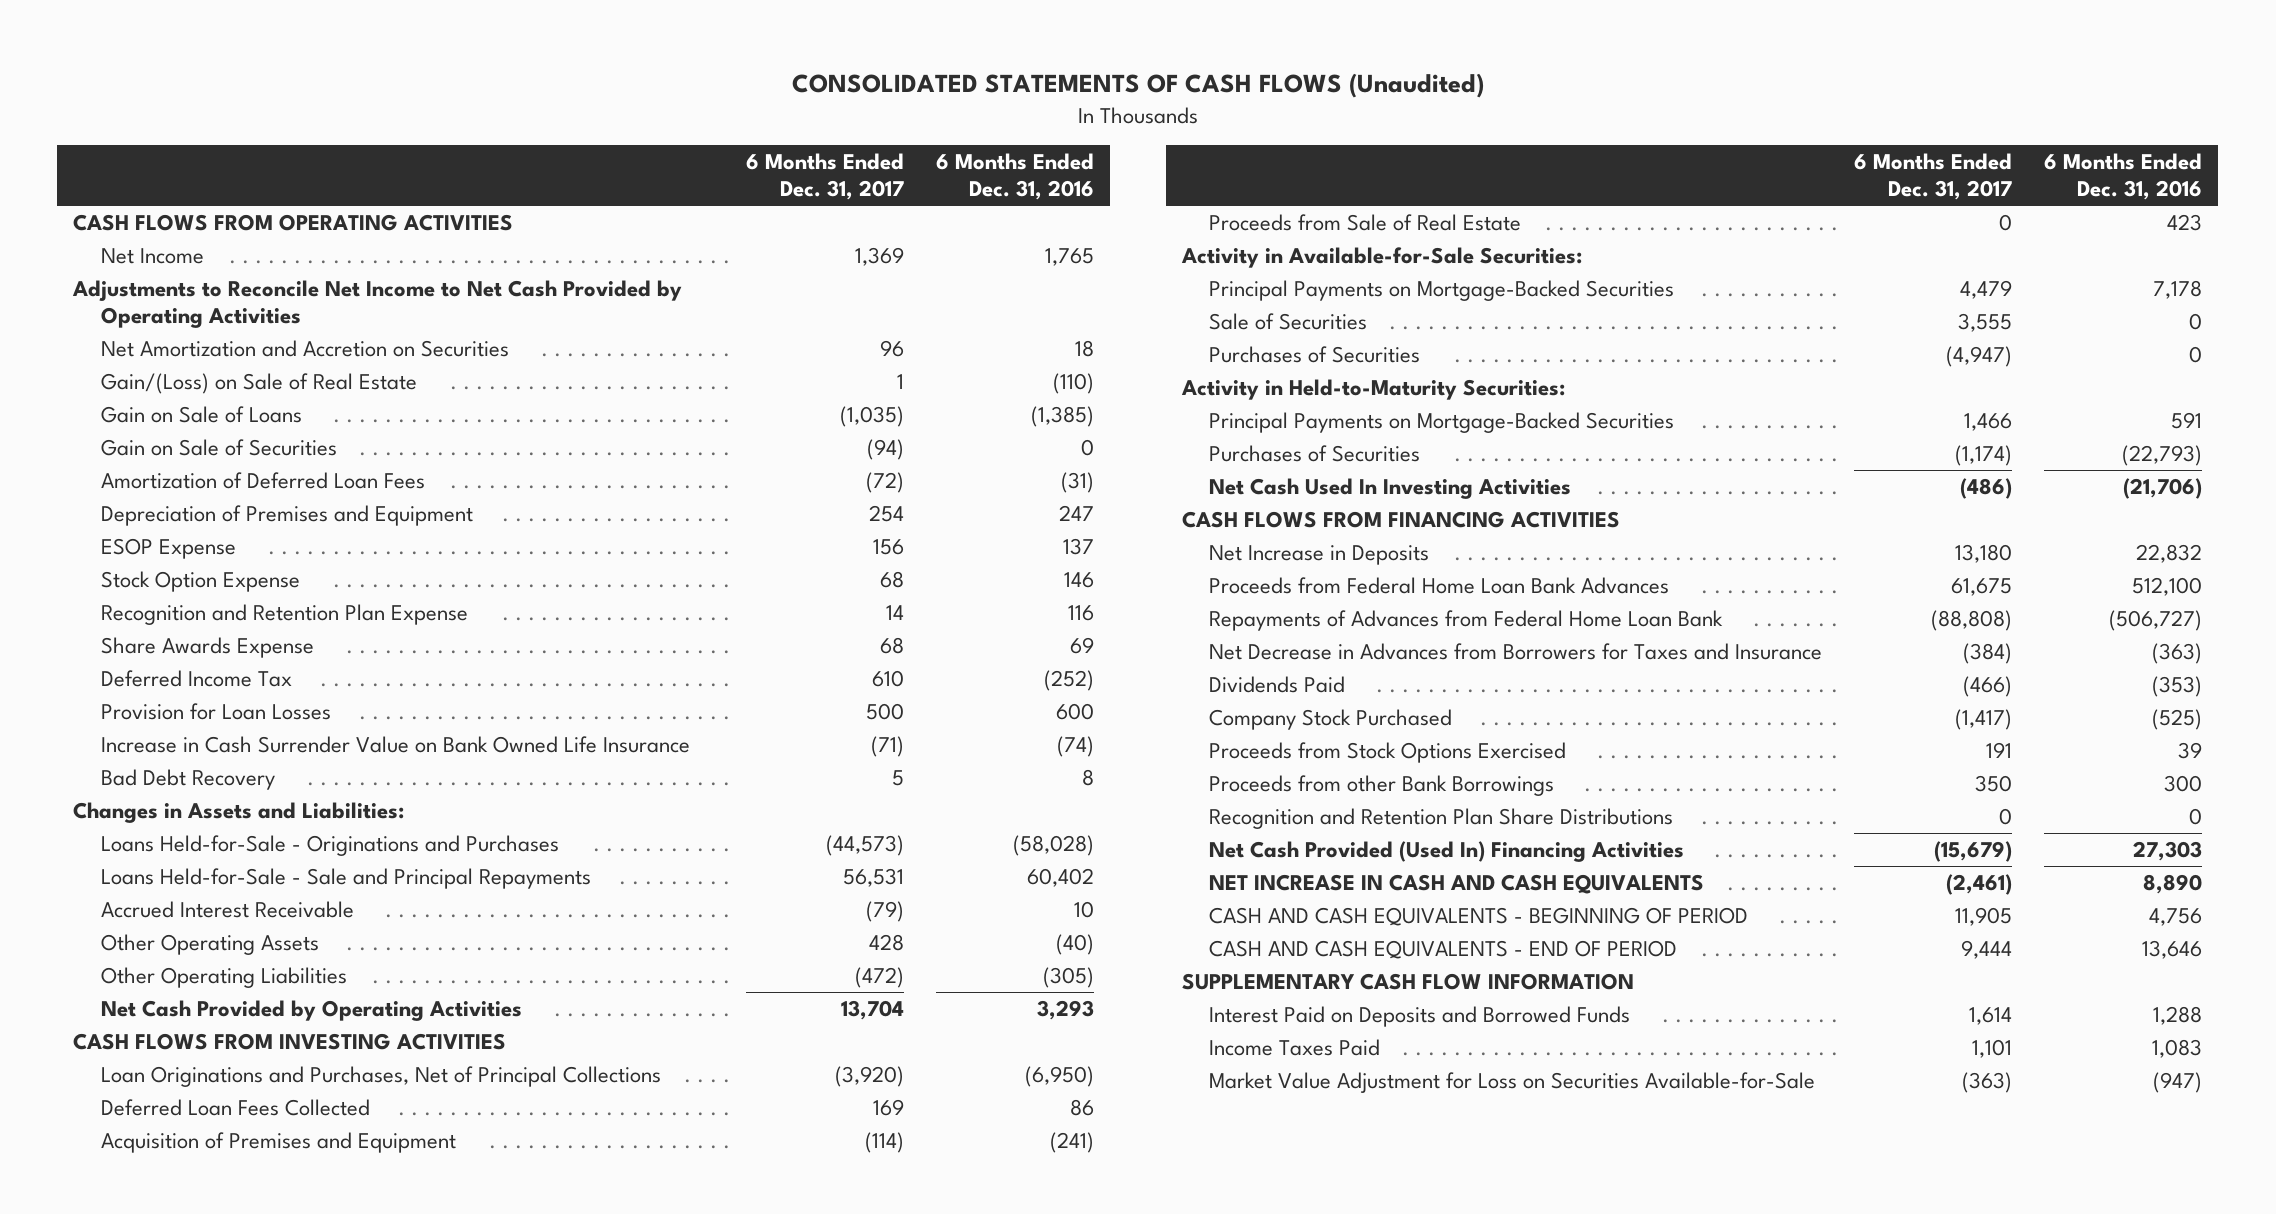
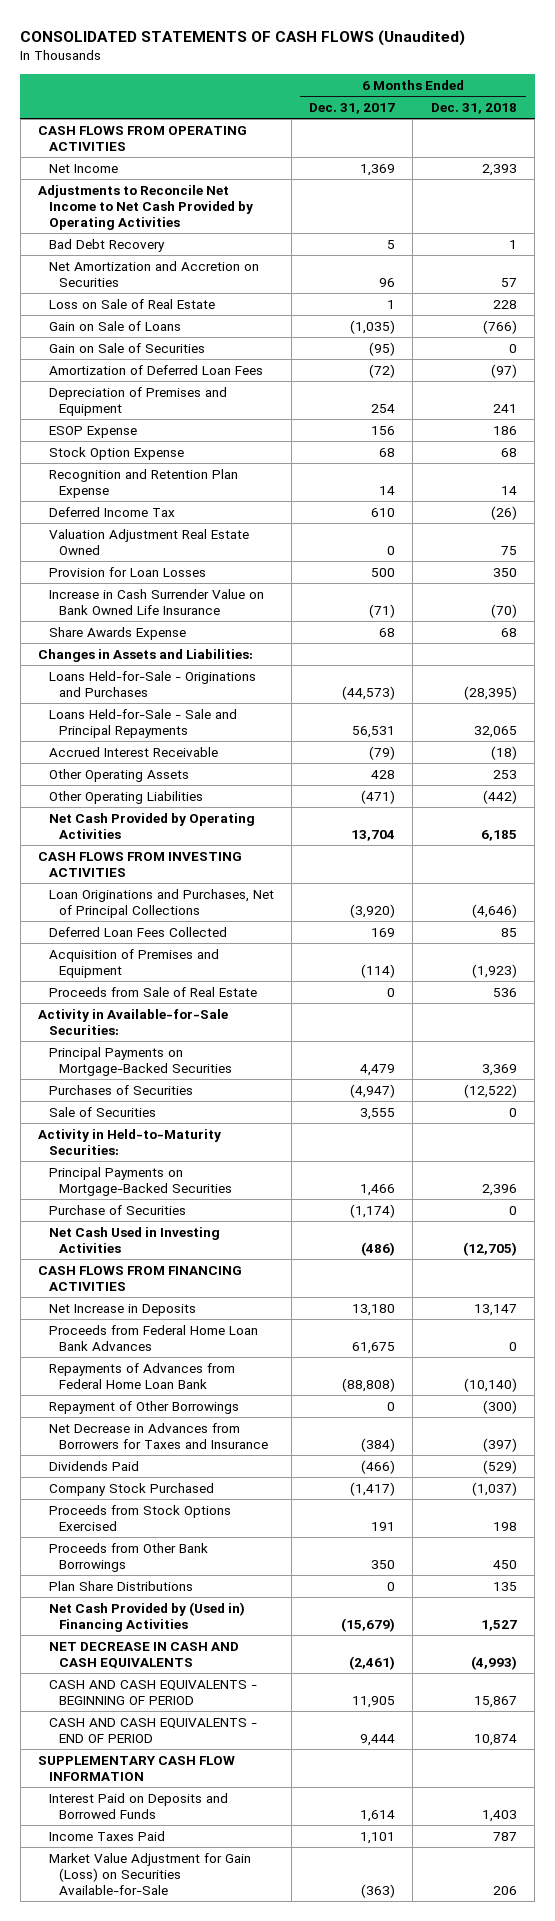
- | 6 Months Ended Dec. 31, 2017 | 6 Months Ended Dec. 31, 2016
+ | 6 Months Ended Dec. 31, 2017 | 6 Months Ended Dec. 31, 2018
moved up: Bad Debt Recovery | 5 | 1
- Gain/(Loss) on Sale of Real Estate | 1 | (110)
+ Loss on Sale of Real Estate | 1 | 228
- Gain on Sale of Securities | (94) | 0
+ Gain on Sale of Securities | (95) | 0
+ Valuation Adjustment Real Estate Owned | 0 | 75
moved down: Share Awards Expense | 68 | 68
- Other Operating Liabilities | (472) | (305)
+ Other Operating Liabilities | (471) | (442)
moved down: Sale of Securities | 3,555 | 0
- Purchases of Securities | (1,174) | (22,793)
- Net Cash Used In Investing Activities | (486) | (21,706)
+ Purchase of Securities | (1,174) | 0
+ Net Cash Used in Investing Activities | (486) | (12,705)
+ Repayment of Other Borrowings | 0 | (300)
- Proceeds from other Bank Borrowings | 350 | 300
- Recognition and Retention Plan Share Distributions | 0 | 0
- Net Cash Provided (Used In) Financing Activities | (15,679) | 27,303
- NET INCREASE IN CASH AND CASH EQUIVALENTS | (2,461) | 8,890
+ Proceeds from Other Bank Borrowings | 350 | 450
+ Plan Share Distributions | 0 | 135
+ Net Cash Provided by (Used in) Financing Activities | (15,679) | 1,527
+ NET DECREASE IN CASH AND CASH EQUIVALENTS | (2,461) | (4,993)
- Market Value Adjustment for Loss on Securities Available-for-Sale | (363) | (947)
+ Market Value Adjustment for Gain (Loss) on Securities Available-for-Sale | (363) | 206

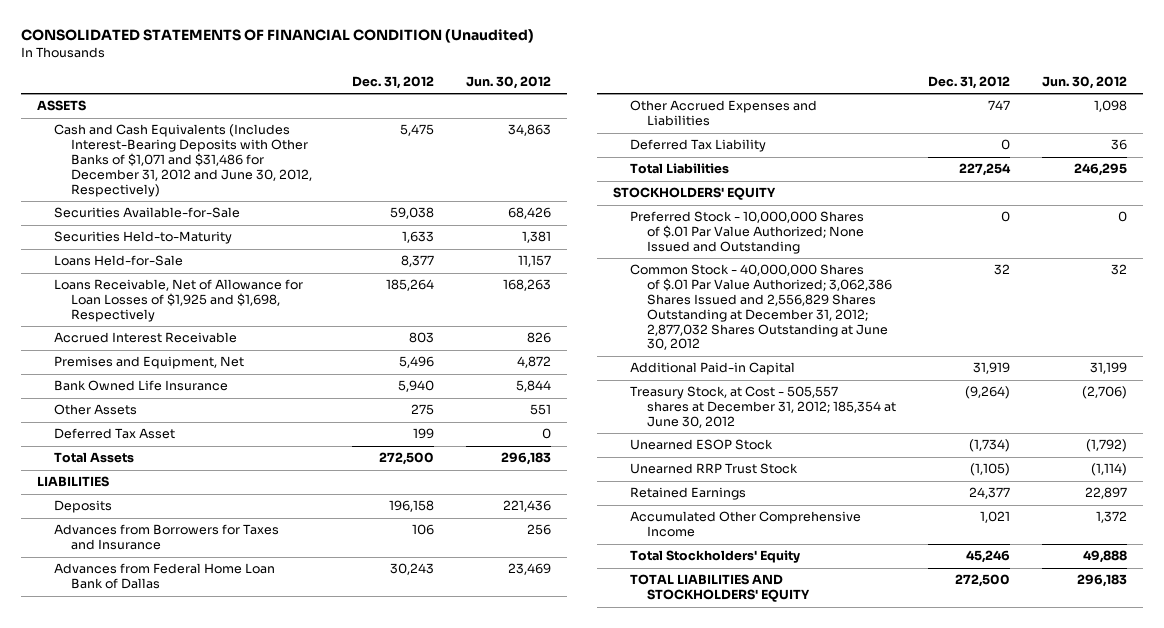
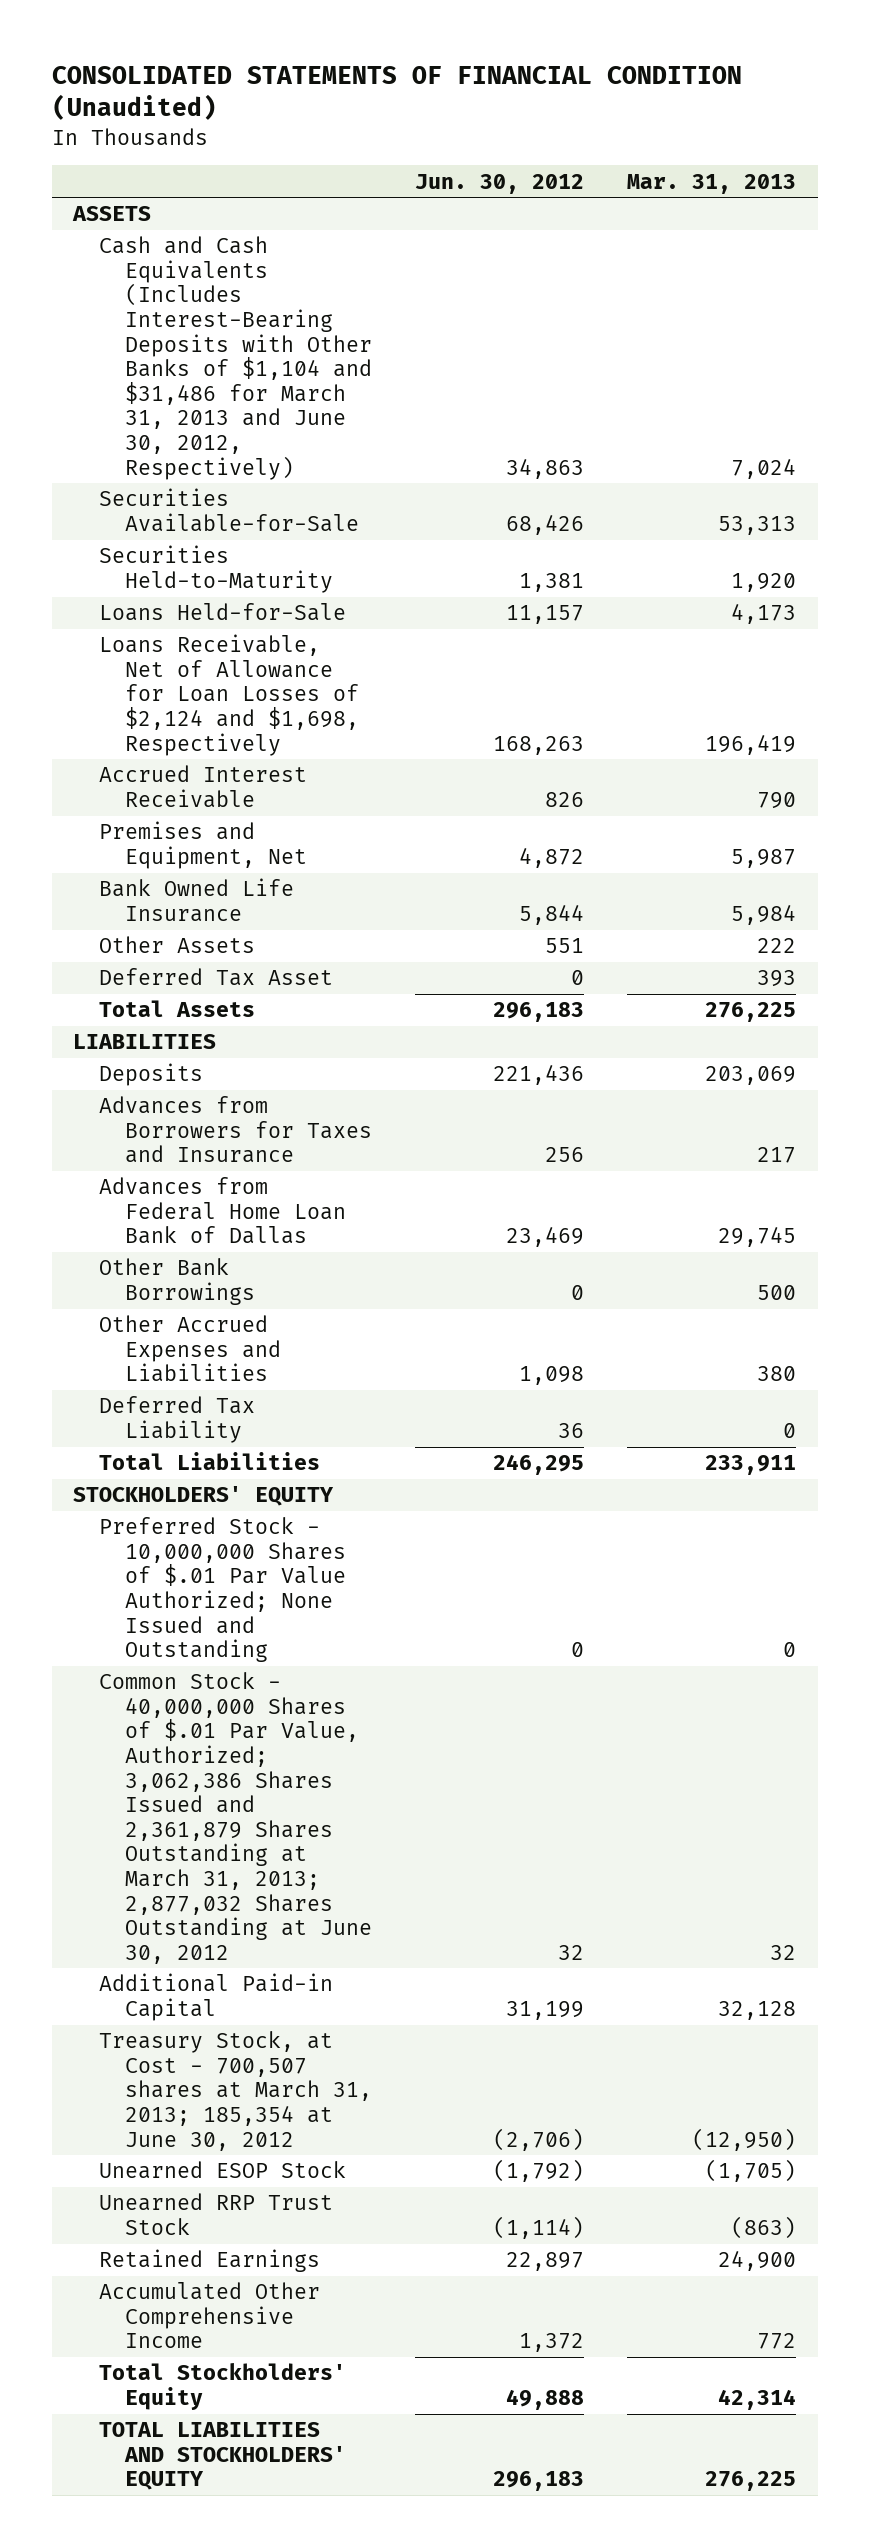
- | Dec. 31, 2012 | Jun. 30, 2012
+ | Jun. 30, 2012 | Mar. 31, 2013
- Cash and Cash Equivalents (Includes Interest-Bearing Deposits with Other Banks of $1,071 and $31,486 for December 31, 2012 and June 30, 2012, Respectively) | 5,475 | 34,863
+ Cash and Cash Equivalents (Includes Interest-Bearing Deposits with Other Banks of $1,104 and $31,486 for March 31, 2013 and June 30, 2012, Respectively) | 34,863 | 7,024
- Loans Receivable, Net of Allowance for Loan Losses of $1,925 and $1,698, Respectively | 185,264 | 168,263
+ Loans Receivable, Net of Allowance for Loan Losses of $2,124 and $1,698, Respectively | 168,263 | 196,419
+ Other Bank Borrowings | 0 | 500
- Common Stock - 40,000,000 Shares of $.01 Par Value Authorized; 3,062,386 Shares Issued and 2,556,829 Shares Outstanding at December 31, 2012; 2,877,032 Shares Outstanding at June 30, 2012 | 32 | 32
+ Common Stock - 40,000,000 Shares of $.01 Par Value, Authorized; 3,062,386 Shares Issued and 2,361,879 Shares Outstanding at March 31, 2013; 2,877,032 Shares Outstanding at June 30, 2012 | 32 | 32
- Treasury Stock, at Cost - 505,557 shares at December 31, 2012; 185,354 at June 30, 2012 | (9,264) | (2,706)
+ Treasury Stock, at Cost - 700,507 shares at March 31, 2013; 185,354 at June 30, 2012 | (2,706) | (12,950)

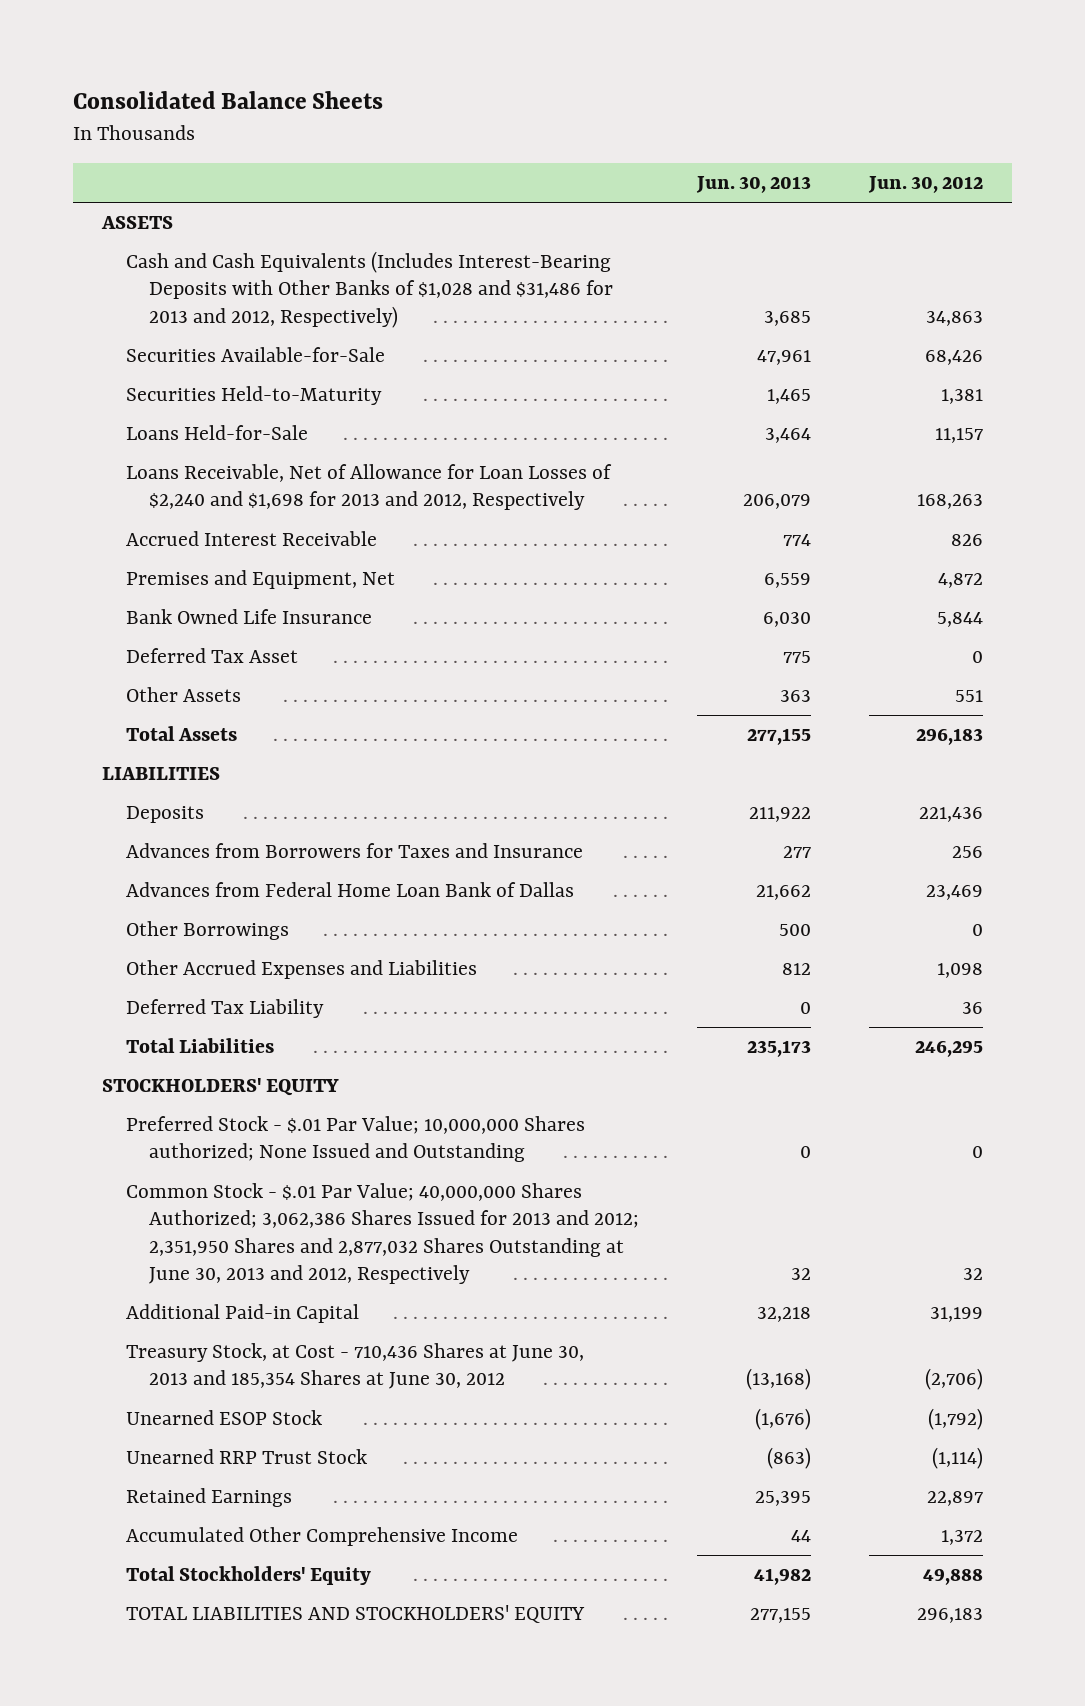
- CONSOLIDATED STATEMENTS OF FINANCIAL CONDITION (Unaudited)
+ Consolidated Balance Sheets
- | Jun. 30, 2012 | Mar. 31, 2013
+ | Jun. 30, 2013 | Jun. 30, 2012
- Cash and Cash Equivalents (Includes Interest-Bearing Deposits with Other Banks of $1,104 and $31,486 for March 31, 2013 and June 30, 2012, Respectively) | 34,863 | 7,024
+ Cash and Cash Equivalents (Includes Interest-Bearing Deposits with Other Banks of $1,028 and $31,486 for 2013 and 2012, Respectively) | 3,685 | 34,863
- Loans Receivable, Net of Allowance for Loan Losses of $2,124 and $1,698, Respectively | 168,263 | 196,419
+ Loans Receivable, Net of Allowance for Loan Losses of $2,240 and $1,698 for 2013 and 2012, Respectively | 206,079 | 168,263
moved down: Other Assets | 363 | 551
- Other Bank Borrowings | 0 | 500
+ Other Borrowings | 500 | 0
- Preferred Stock - 10,000,000 Shares of $.01 Par Value Authorized; None Issued and Outstanding | 0 | 0
- Common Stock - 40,000,000 Shares of $.01 Par Value, Authorized; 3,062,386 Shares Issued and 2,361,879 Shares Outstanding at March 31, 2013; 2,877,032 Shares Outstanding at June 30, 2012 | 32 | 32
+ Preferred Stock - $.01 Par Value; 10,000,000 Shares authorized; None Issued and Outstanding | 0 | 0
+ Common Stock - $.01 Par Value; 40,000,000 Shares Authorized; 3,062,386 Shares Issued for 2013 and 2012; 2,351,950 Shares and 2,877,032 Shares Outstanding at June 30, 2013 and 2012, Respectively | 32 | 32
- Treasury Stock, at Cost - 700,507 shares at March 31, 2013; 185,354 at June 30, 2012 | (2,706) | (12,950)
+ Treasury Stock, at Cost - 710,436 Shares at June 30, 2013 and 185,354 Shares at June 30, 2012 | (13,168) | (2,706)

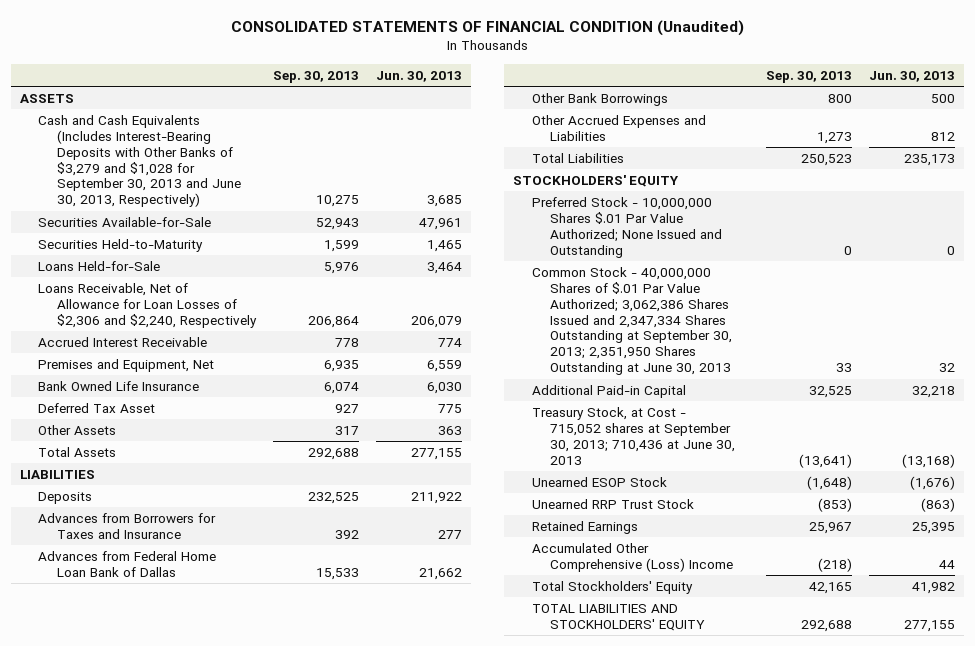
- Consolidated Balance Sheets
+ CONSOLIDATED STATEMENTS OF FINANCIAL CONDITION (Unaudited)
- | Jun. 30, 2013 | Jun. 30, 2012
+ | Sep. 30, 2013 | Jun. 30, 2013
- Cash and Cash Equivalents (Includes Interest-Bearing Deposits with Other Banks of $1,028 and $31,486 for 2013 and 2012, Respectively) | 3,685 | 34,863
+ Cash and Cash Equivalents (Includes Interest-Bearing Deposits with Other Banks of $3,279 and $1,028 for September 30, 2013 and June 30, 2013, Respectively) | 10,275 | 3,685
- Loans Receivable, Net of Allowance for Loan Losses of $2,240 and $1,698 for 2013 and 2012, Respectively | 206,079 | 168,263
+ Loans Receivable, Net of Allowance for Loan Losses of $2,306 and $2,240, Respectively | 206,864 | 206,079
- Other Borrowings | 500 | 0
+ Other Bank Borrowings | 800 | 500
- Deferred Tax Liability | 0 | 36
- Preferred Stock - $.01 Par Value; 10,000,000 Shares authorized; None Issued and Outstanding | 0 | 0
- Common Stock - $.01 Par Value; 40,000,000 Shares Authorized; 3,062,386 Shares Issued for 2013 and 2012; 2,351,950 Shares and 2,877,032 Shares Outstanding at June 30, 2013 and 2012, Respectively | 32 | 32
+ Preferred Stock - 10,000,000 Shares $.01 Par Value Authorized; None Issued and Outstanding | 0 | 0
+ Common Stock - 40,000,000 Shares of $.01 Par Value Authorized; 3,062,386 Shares Issued and 2,347,334 Shares Outstanding at September 30, 2013; 2,351,950 Shares Outstanding at June 30, 2013 | 33 | 32
- Treasury Stock, at Cost - 710,436 Shares at June 30, 2013 and 185,354 Shares at June 30, 2012 | (13,168) | (2,706)
+ Treasury Stock, at Cost - 715,052 shares at September 30, 2013; 710,436 at June 30, 2013 | (13,641) | (13,168)
- Accumulated Other Comprehensive Income | 44 | 1,372
+ Accumulated Other Comprehensive (Loss) Income | (218) | 44

